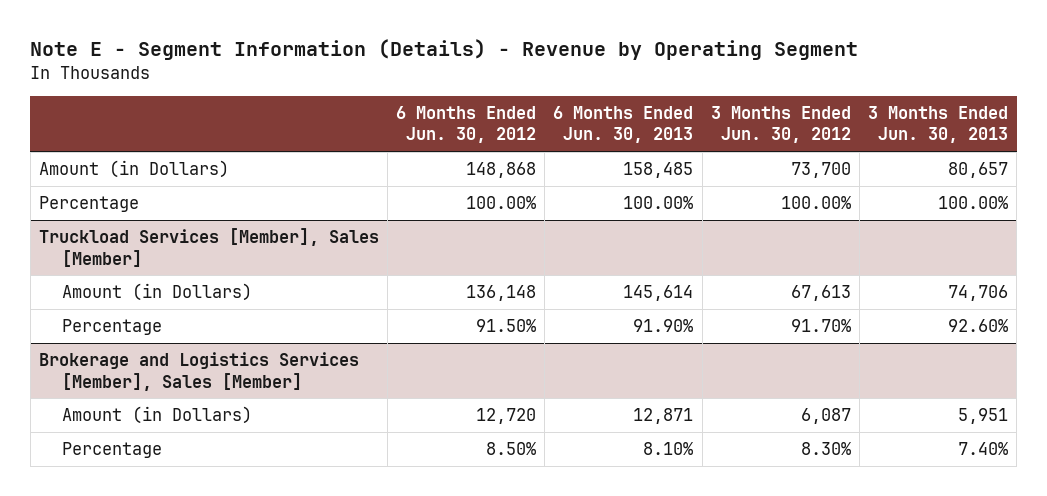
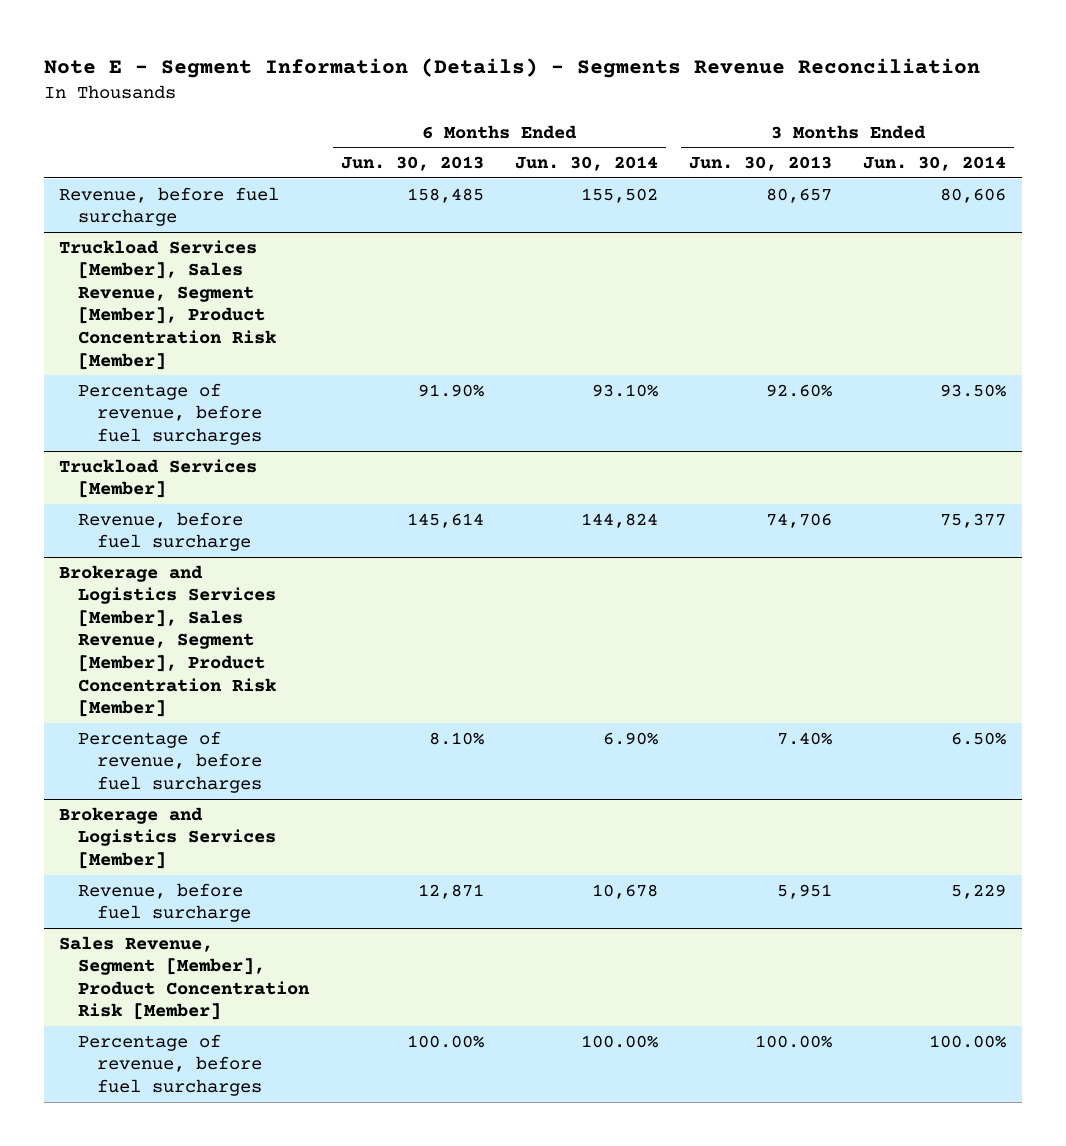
- Note E - Segment Information (Details) - Revenue by Operating Segment
+ Note E - Segment Information (Details) - Segments Revenue Reconciliation
- | 6 Months Ended Jun. 30, 2012 | 6 Months Ended Jun. 30, 2013 | 3 Months Ended Jun. 30, 2012 | 3 Months Ended Jun. 30, 2013
+ | 6 Months Ended Jun. 30, 2013 | 6 Months Ended Jun. 30, 2014 | 3 Months Ended Jun. 30, 2013 | 3 Months Ended Jun. 30, 2014
- Amount (in Dollars) | 148,868 | 158,485 | 73,700 | 80,657
- Percentage | 100.00% | 100.00% | 100.00% | 100.00%
- Truckload Services [Member], Sales [Member]
- Amount (in Dollars) | 136,148 | 145,614 | 67,613 | 74,706
- Percentage | 91.50% | 91.90% | 91.70% | 92.60%
- Brokerage and Logistics Services [Member], Sales [Member]
- Amount (in Dollars) | 12,720 | 12,871 | 6,087 | 5,951
- Percentage | 8.50% | 8.10% | 8.30% | 7.40%
+ Revenue, before fuel surcharge | 158,485 | 155,502 | 80,657 | 80,606
+ Truckload Services [Member], Sales Revenue, Segment [Member], Product Concentration Risk [Member]
+ Percentage of revenue, before fuel surcharges | 91.90% | 93.10% | 92.60% | 93.50%
+ Truckload Services [Member]
+ Revenue, before fuel surcharge | 145,614 | 144,824 | 74,706 | 75,377
+ Brokerage and Logistics Services [Member], Sales Revenue, Segment [Member], Product Concentration Risk [Member]
+ Percentage of revenue, before fuel surcharges | 8.10% | 6.90% | 7.40% | 6.50%
+ Brokerage and Logistics Services [Member]
+ Revenue, before fuel surcharge | 12,871 | 10,678 | 5,951 | 5,229
+ Sales Revenue, Segment [Member], Product Concentration Risk [Member]
+ Percentage of revenue, before fuel surcharges | 100.00% | 100.00% | 100.00% | 100.00%

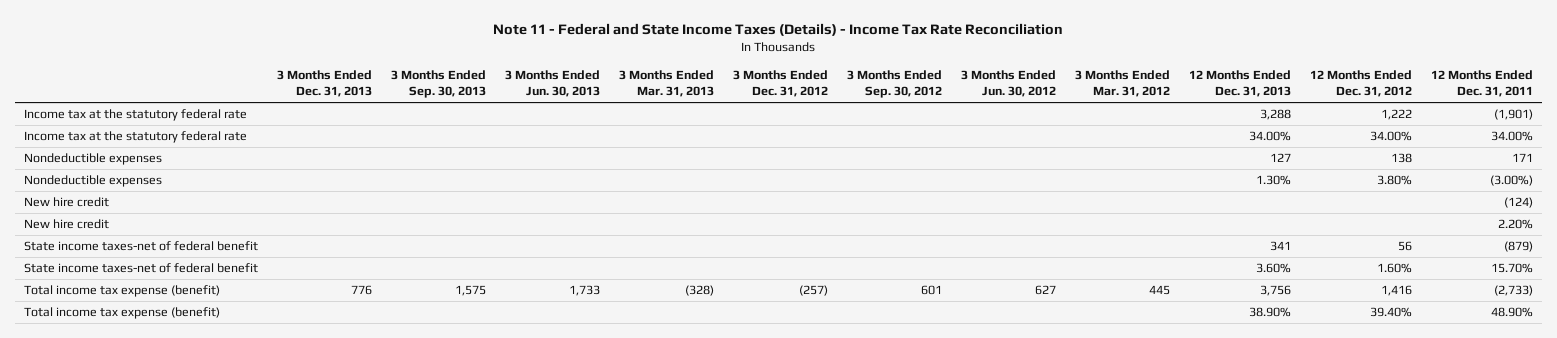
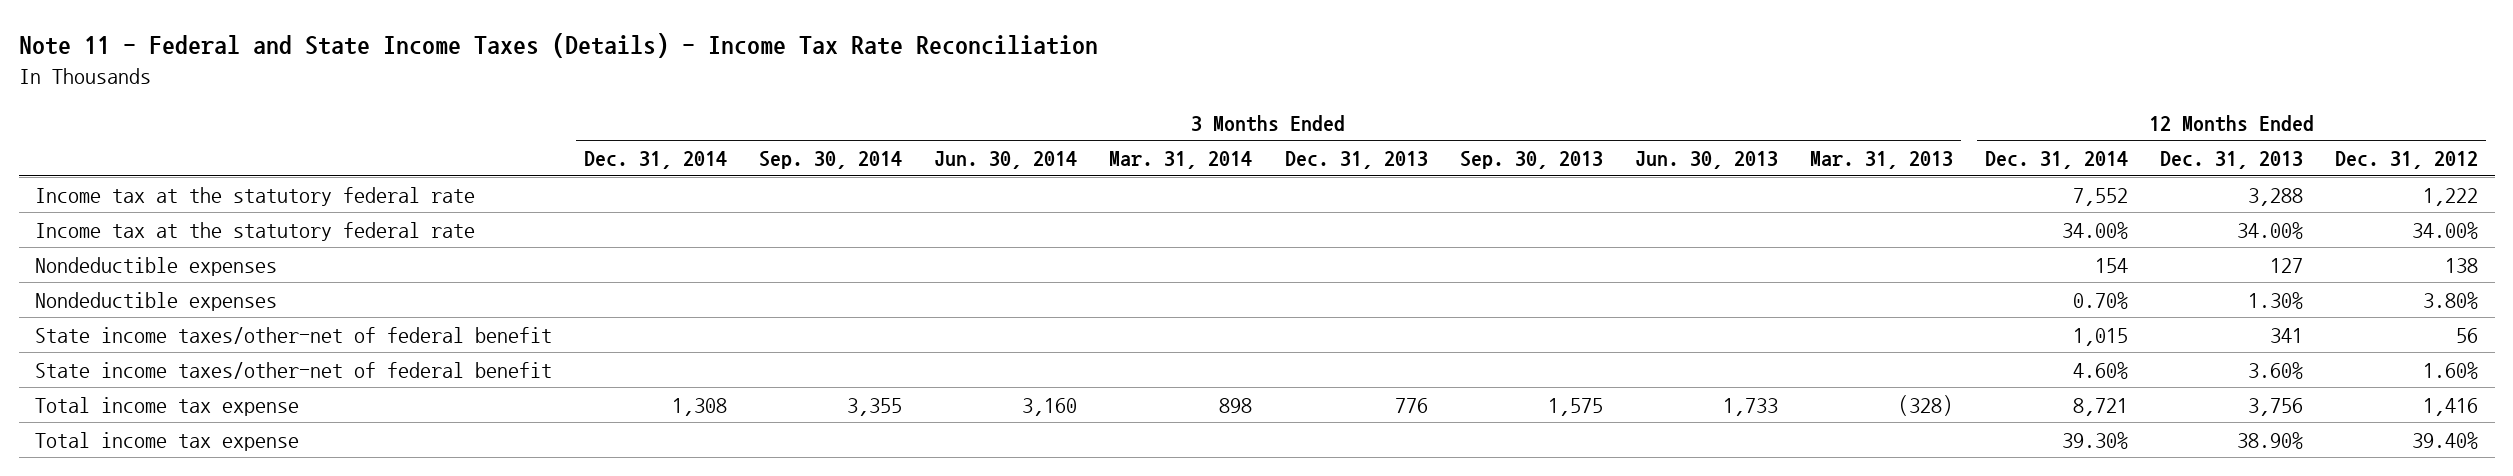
- | 3 Months Ended Dec. 31, 2013 | 3 Months Ended Sep. 30, 2013 | 3 Months Ended Jun. 30, 2013 | 3 Months Ended Mar. 31, 2013 | 3 Months Ended Dec. 31, 2012 | 3 Months Ended Sep. 30, 2012 | 3 Months Ended Jun. 30, 2012 | 3 Months Ended Mar. 31, 2012 | 12 Months Ended Dec. 31, 2013 | 12 Months Ended Dec. 31, 2012 | 12 Months Ended Dec. 31, 2011
+ | 3 Months Ended Dec. 31, 2014 | 3 Months Ended Sep. 30, 2014 | 3 Months Ended Jun. 30, 2014 | 3 Months Ended Mar. 31, 2014 | 3 Months Ended Dec. 31, 2013 | 3 Months Ended Sep. 30, 2013 | 3 Months Ended Jun. 30, 2013 | 3 Months Ended Mar. 31, 2013 | 12 Months Ended Dec. 31, 2014 | 12 Months Ended Dec. 31, 2013 | 12 Months Ended Dec. 31, 2012
- New hire credit | | | | | | | | | | | (124)
- New hire credit | | | | | | | | | | | 2.20%
- State income taxes-net of federal benefit | | | | | | | | | 341 | 56 | (879)
- State income taxes-net of federal benefit | | | | | | | | | 3.60% | 1.60% | 15.70%
- Total income tax expense (benefit) | 776 | 1,575 | 1,733 | (328) | (257) | 601 | 627 | 445 | 3,756 | 1,416 | (2,733)
- Total income tax expense (benefit) | | | | | | | | | 38.90% | 39.40% | 48.90%
+ State income taxes/other-net of federal benefit | | | | | | | | | 1,015 | 341 | 56
+ State income taxes/other-net of federal benefit | | | | | | | | | 4.60% | 3.60% | 1.60%
+ Total income tax expense | 1,308 | 3,355 | 3,160 | 898 | 776 | 1,575 | 1,733 | (328) | 8,721 | 3,756 | 1,416
+ Total income tax expense | | | | | | | | | 39.30% | 38.90% | 39.40%

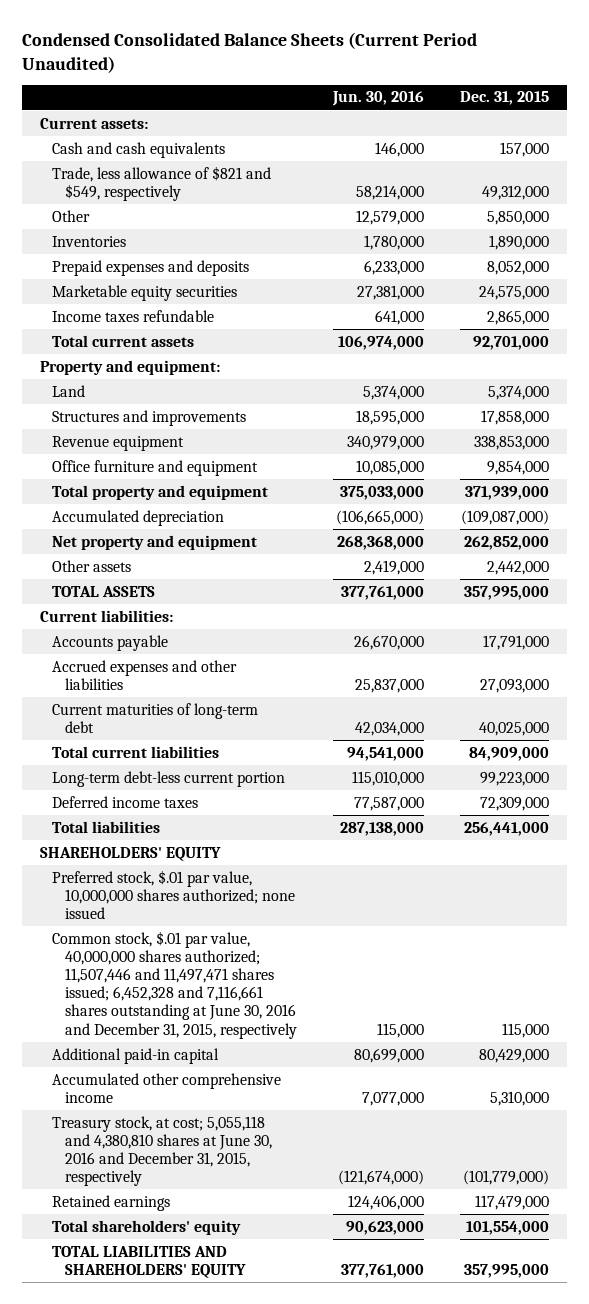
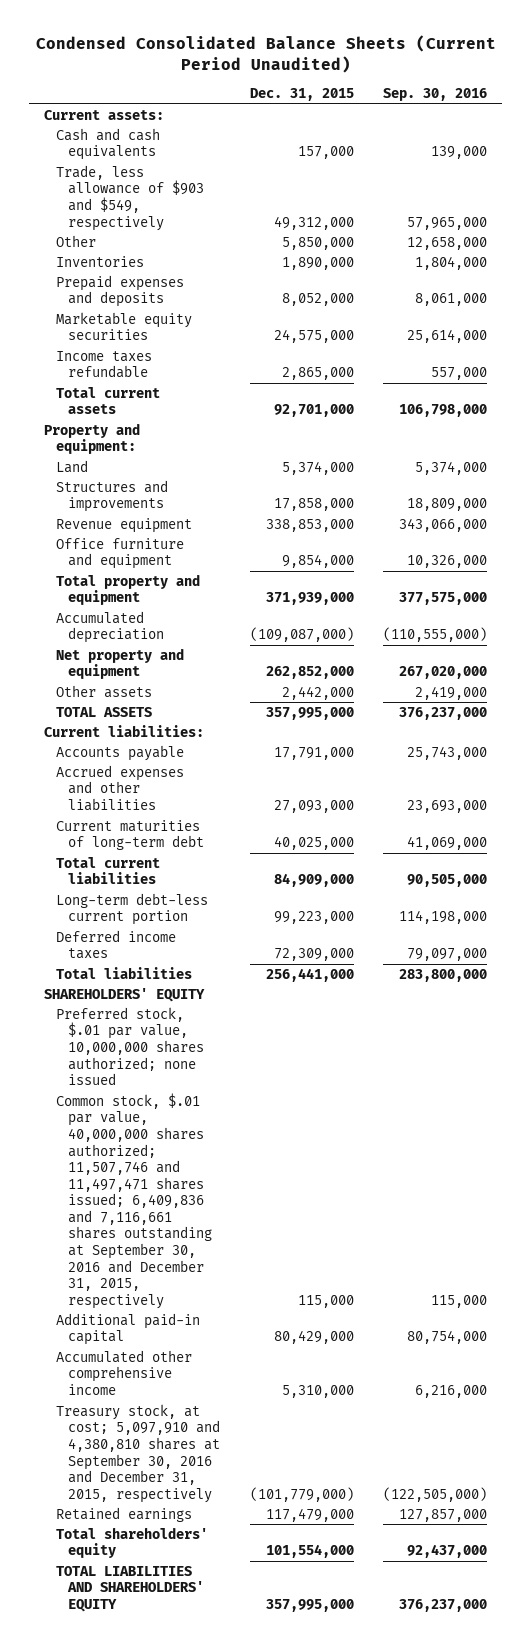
- | Jun. 30, 2016 | Dec. 31, 2015
+ | Dec. 31, 2015 | Sep. 30, 2016
- Trade, less allowance of $821 and $549, respectively | 58,214,000 | 49,312,000
+ Trade, less allowance of $903 and $549, respectively | 49,312,000 | 57,965,000
- Common stock, $.01 par value, 40,000,000 shares authorized; 11,507,446 and 11,497,471 shares issued; 6,452,328 and 7,116,661 shares outstanding at June 30, 2016 and December 31, 2015, respectively | 115,000 | 115,000
+ Common stock, $.01 par value, 40,000,000 shares authorized; 11,507,746 and 11,497,471 shares issued; 6,409,836 and 7,116,661 shares outstanding at September 30, 2016 and December 31, 2015, respectively | 115,000 | 115,000
- Treasury stock, at cost; 5,055,118 and 4,380,810 shares at June 30, 2016 and December 31, 2015, respectively | (121,674,000) | (101,779,000)
+ Treasury stock, at cost; 5,097,910 and 4,380,810 shares at September 30, 2016 and December 31, 2015, respectively | (101,779,000) | (122,505,000)

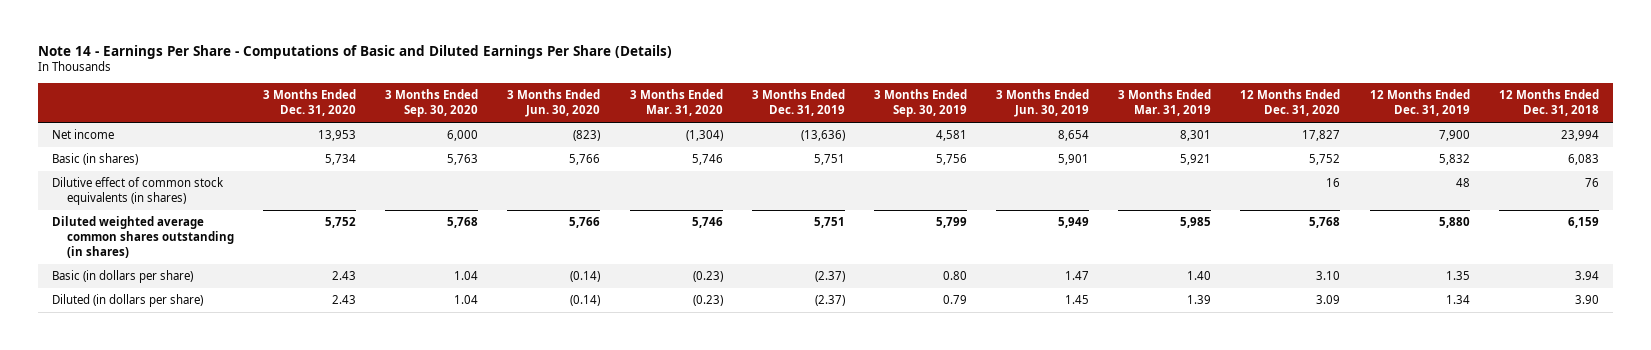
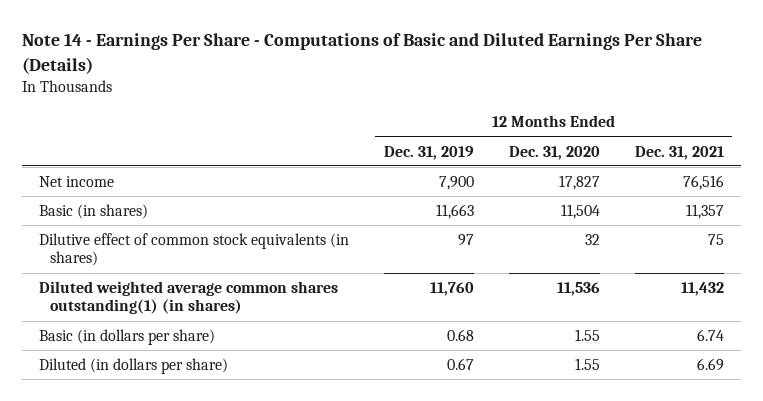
- | 3 Months Ended Dec. 31, 2020 | 3 Months Ended Sep. 30, 2020 | 3 Months Ended Jun. 30, 2020 | 3 Months Ended Mar. 31, 2020 | 3 Months Ended Dec. 31, 2019 | 3 Months Ended Sep. 30, 2019 | 3 Months Ended Jun. 30, 2019 | 3 Months Ended Mar. 31, 2019 | 12 Months Ended Dec. 31, 2020 | 12 Months Ended Dec. 31, 2019 | 12 Months Ended Dec. 31, 2018
+ | 12 Months Ended Dec. 31, 2019 | 12 Months Ended Dec. 31, 2020 | 12 Months Ended Dec. 31, 2021
- Basic (in shares) | 5,734 | 5,763 | 5,766 | 5,746 | 5,751 | 5,756 | 5,901 | 5,921 | 5,752 | 5,832 | 6,083
- Dilutive effect of common stock equivalents (in shares) | | | | | | | | | 16 | 48 | 76
- Diluted weighted average common shares outstanding (in shares) | 5,752 | 5,768 | 5,766 | 5,746 | 5,751 | 5,799 | 5,949 | 5,985 | 5,768 | 5,880 | 6,159
- Basic (in dollars per share) | 2.43 | 1.04 | (0.14) | (0.23) | (2.37) | 0.80 | 1.47 | 1.40 | 3.10 | 1.35 | 3.94
- Diluted (in dollars per share) | 2.43 | 1.04 | (0.14) | (0.23) | (2.37) | 0.79 | 1.45 | 1.39 | 3.09 | 1.34 | 3.90
+ Basic (in shares) | 11,663 | 11,504 | 11,357
+ Dilutive effect of common stock equivalents (in shares) | 97 | 32 | 75
+ Diluted weighted average common shares outstanding(1) (in shares) | 11,760 | 11,536 | 11,432
+ Basic (in dollars per share) | 0.68 | 1.55 | 6.74
+ Diluted (in dollars per share) | 0.67 | 1.55 | 6.69

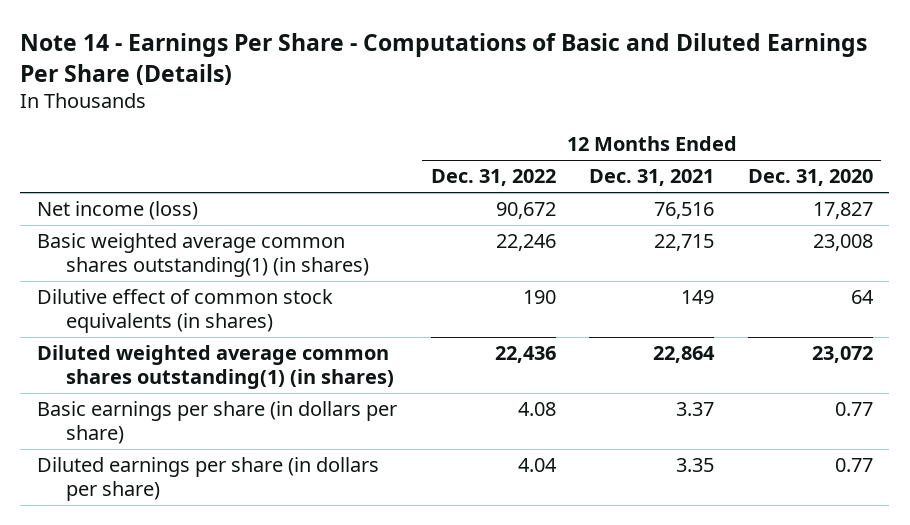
- | 12 Months Ended Dec. 31, 2019 | 12 Months Ended Dec. 31, 2020 | 12 Months Ended Dec. 31, 2021
+ | 12 Months Ended Dec. 31, 2022 | 12 Months Ended Dec. 31, 2021 | 12 Months Ended Dec. 31, 2020
- Net income | 7,900 | 17,827 | 76,516
- Basic (in shares) | 11,663 | 11,504 | 11,357
- Dilutive effect of common stock equivalents (in shares) | 97 | 32 | 75
- Diluted weighted average common shares outstanding(1) (in shares) | 11,760 | 11,536 | 11,432
- Basic (in dollars per share) | 0.68 | 1.55 | 6.74
- Diluted (in dollars per share) | 0.67 | 1.55 | 6.69
+ Net income (loss) | 90,672 | 76,516 | 17,827
+ Basic weighted average common shares outstanding(1) (in shares) | 22,246 | 22,715 | 23,008
+ Dilutive effect of common stock equivalents (in shares) | 190 | 149 | 64
+ Diluted weighted average common shares outstanding(1) (in shares) | 22,436 | 22,864 | 23,072
+ Basic earnings per share (in dollars per share) | 4.08 | 3.37 | 0.77
+ Diluted earnings per share (in dollars per share) | 4.04 | 3.35 | 0.77

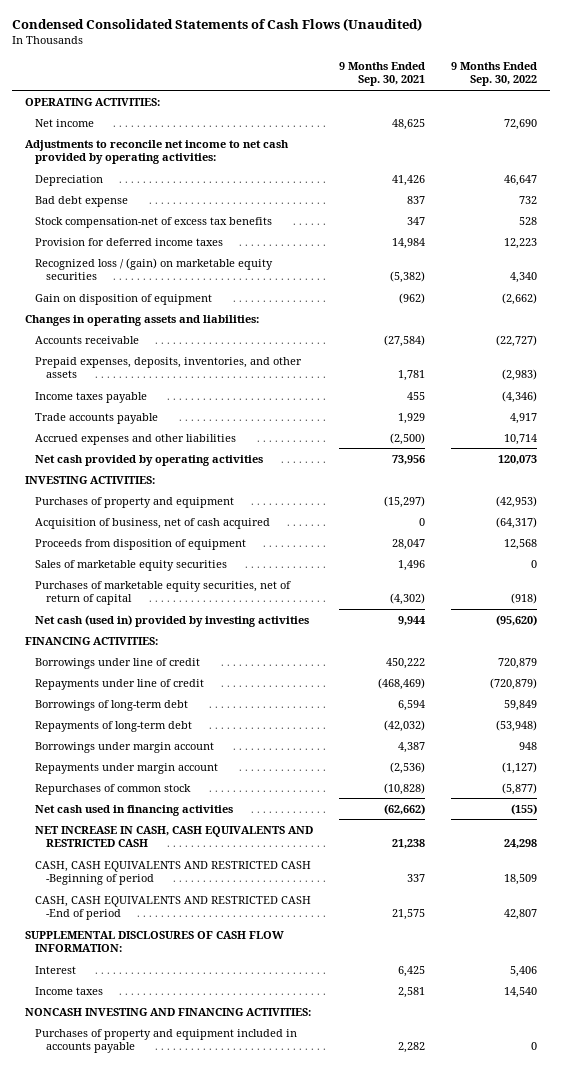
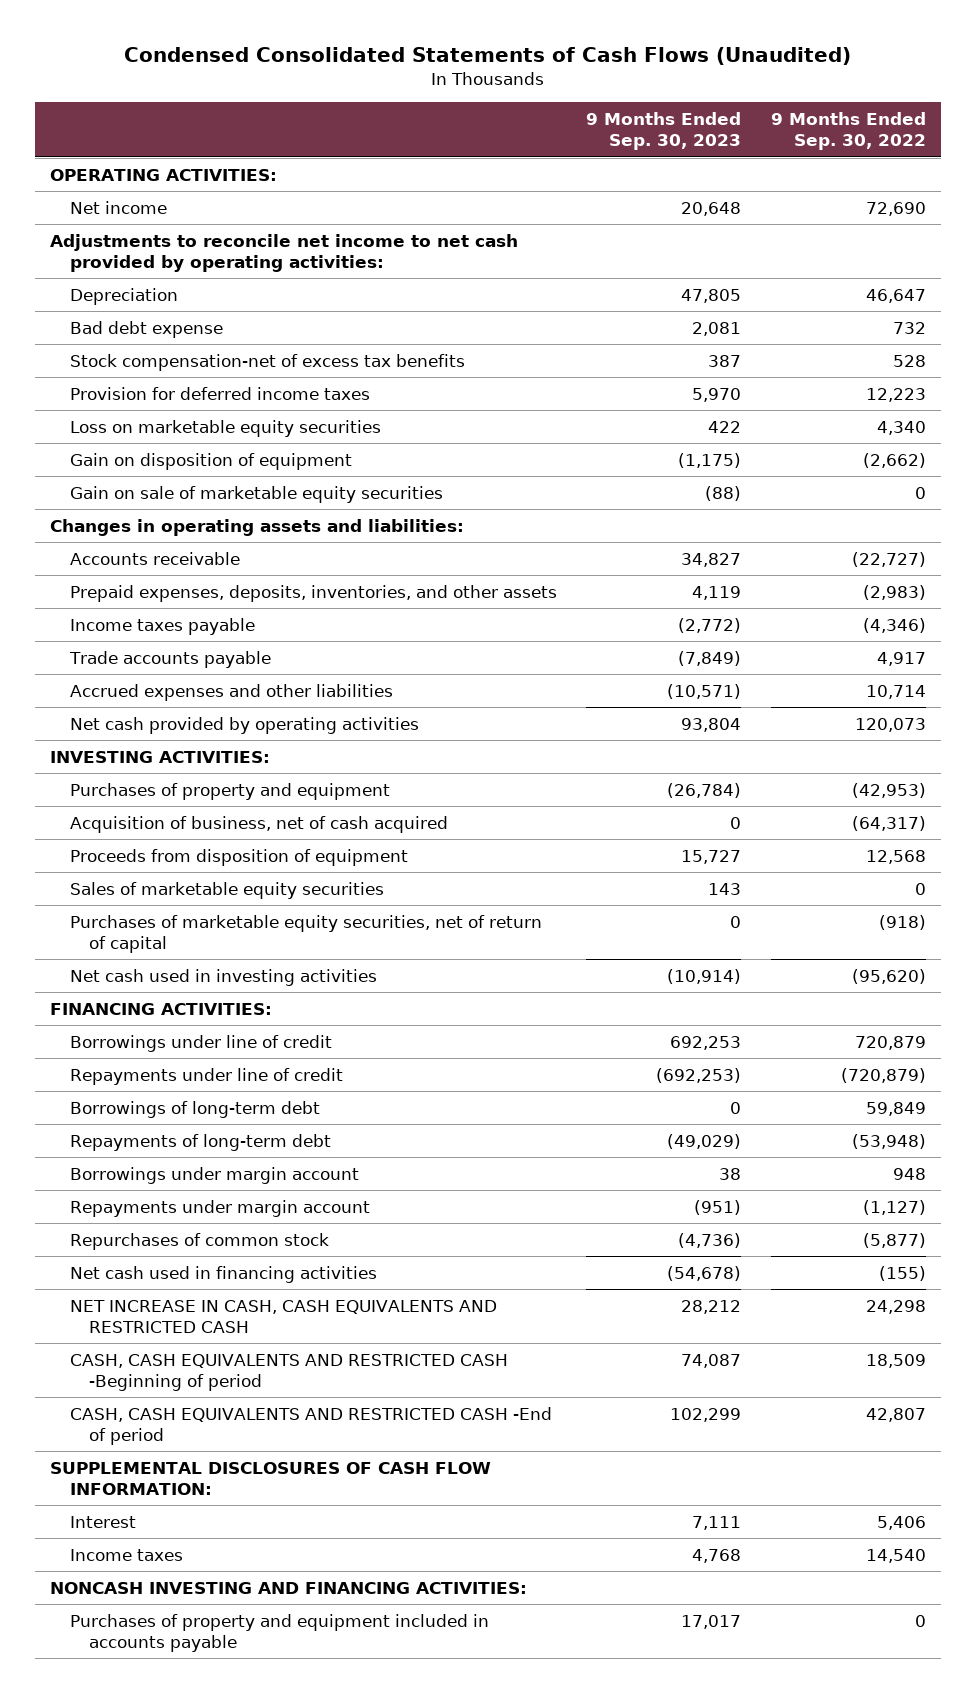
- | 9 Months Ended Sep. 30, 2021 | 9 Months Ended Sep. 30, 2022
+ | 9 Months Ended Sep. 30, 2023 | 9 Months Ended Sep. 30, 2022
- Recognized loss / (gain) on marketable equity securities | (5,382) | 4,340
+ Loss on marketable equity securities | 422 | 4,340
+ Gain on sale of marketable equity securities | (88) | 0
- Net cash (used in) provided by investing activities | 9,944 | (95,620)
+ Net cash used in investing activities | (10,914) | (95,620)

